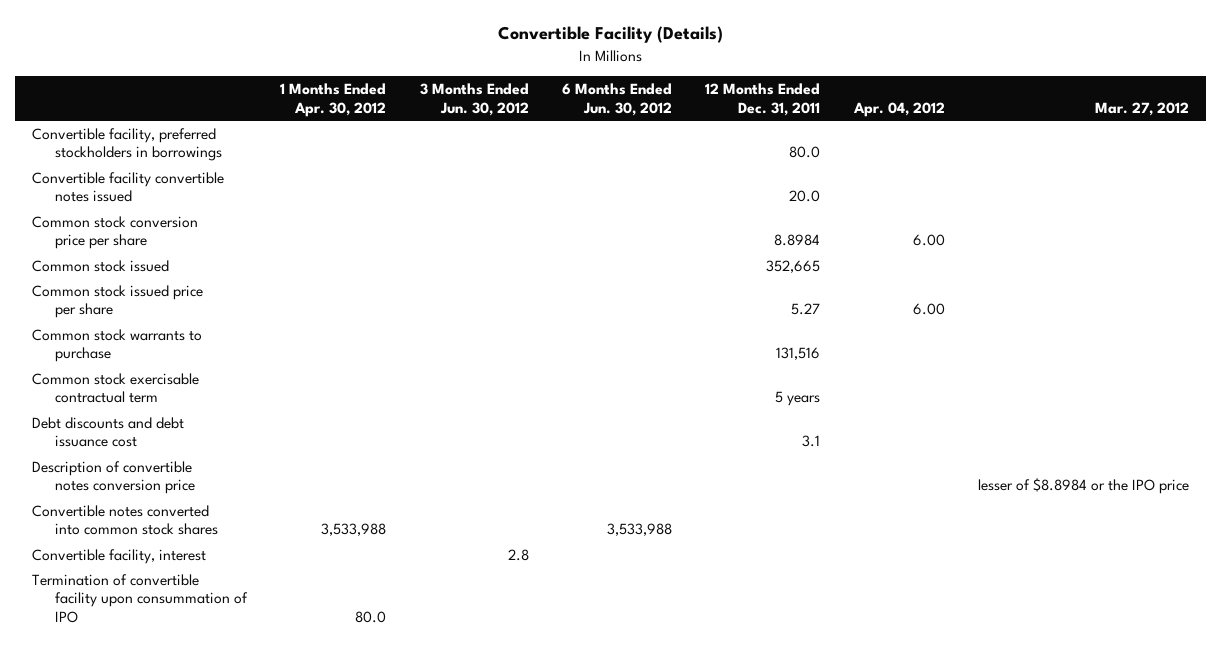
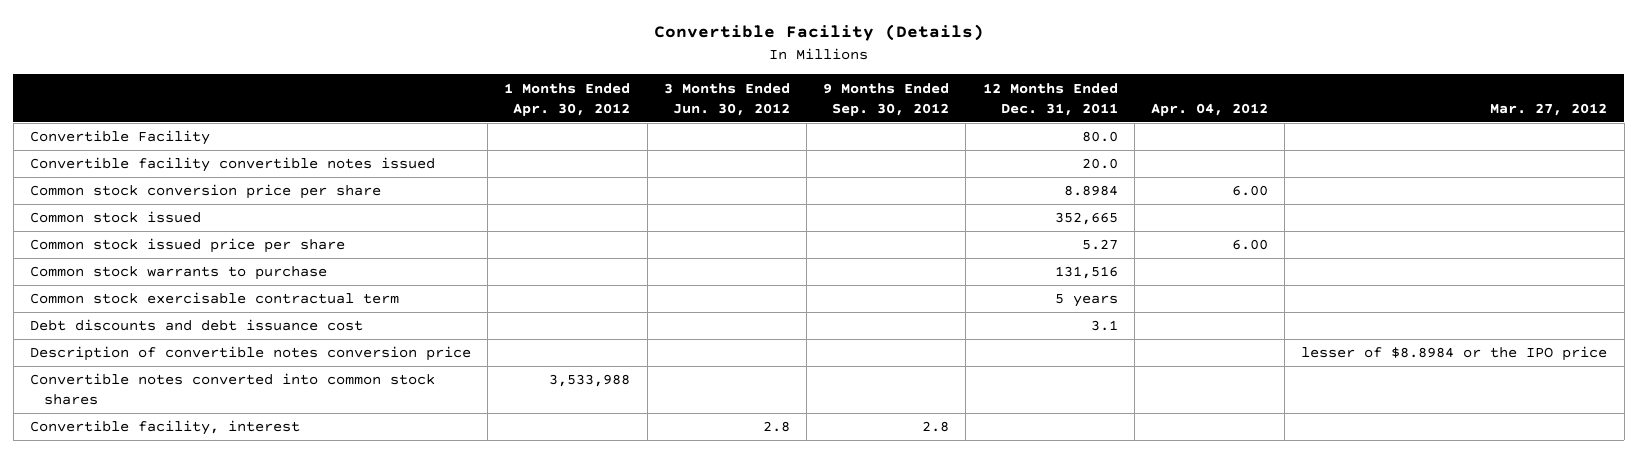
- | 1 Months Ended Apr. 30, 2012 | 3 Months Ended Jun. 30, 2012 | 6 Months Ended Jun. 30, 2012 | 12 Months Ended Dec. 31, 2011 | Apr. 04, 2012 | Mar. 27, 2012
+ | 1 Months Ended Apr. 30, 2012 | 3 Months Ended Jun. 30, 2012 | 9 Months Ended Sep. 30, 2012 | 12 Months Ended Dec. 31, 2011 | Apr. 04, 2012 | Mar. 27, 2012
- Convertible facility, preferred stockholders in borrowings | | | | 80.0 | |
+ Convertible Facility | | | | 80.0 | |
- Termination of convertible facility upon consummation of IPO | 80.0 | | | | |

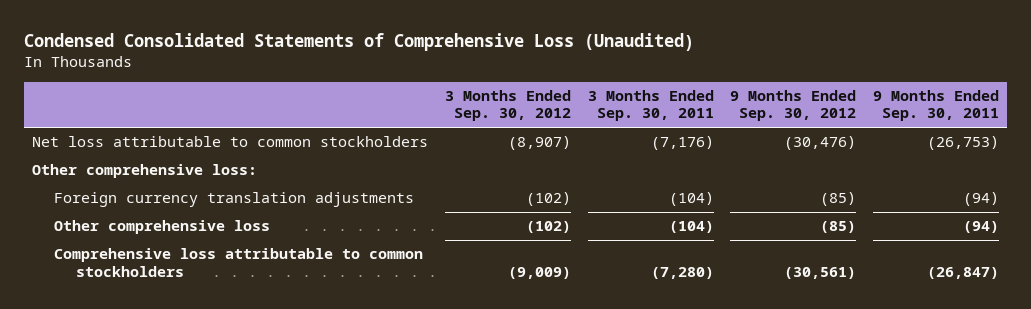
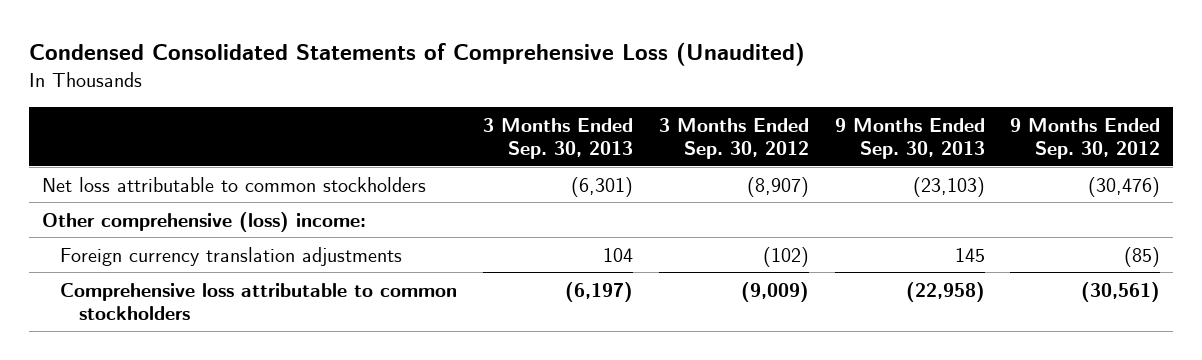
- | 3 Months Ended Sep. 30, 2012 | 3 Months Ended Sep. 30, 2011 | 9 Months Ended Sep. 30, 2012 | 9 Months Ended Sep. 30, 2011
+ | 3 Months Ended Sep. 30, 2013 | 3 Months Ended Sep. 30, 2012 | 9 Months Ended Sep. 30, 2013 | 9 Months Ended Sep. 30, 2012
- Other comprehensive loss:
+ Other comprehensive (loss) income:
- Other comprehensive loss | (102) | (104) | (85) | (94)

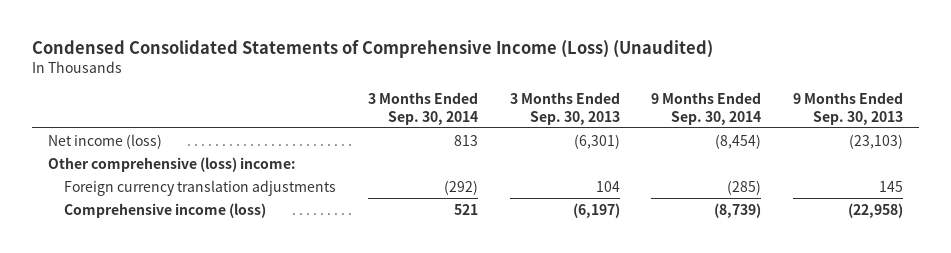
- Condensed Consolidated Statements of Comprehensive Loss (Unaudited)
+ Condensed Consolidated Statements of Comprehensive Income (Loss) (Unaudited)
- | 3 Months Ended Sep. 30, 2013 | 3 Months Ended Sep. 30, 2012 | 9 Months Ended Sep. 30, 2013 | 9 Months Ended Sep. 30, 2012
+ | 3 Months Ended Sep. 30, 2014 | 3 Months Ended Sep. 30, 2013 | 9 Months Ended Sep. 30, 2014 | 9 Months Ended Sep. 30, 2013
- Net loss attributable to common stockholders | (6,301) | (8,907) | (23,103) | (30,476)
+ Net income (loss) | 813 | (6,301) | (8,454) | (23,103)
- Comprehensive loss attributable to common stockholders | (6,197) | (9,009) | (22,958) | (30,561)
+ Comprehensive income (loss) | 521 | (6,197) | (8,739) | (22,958)

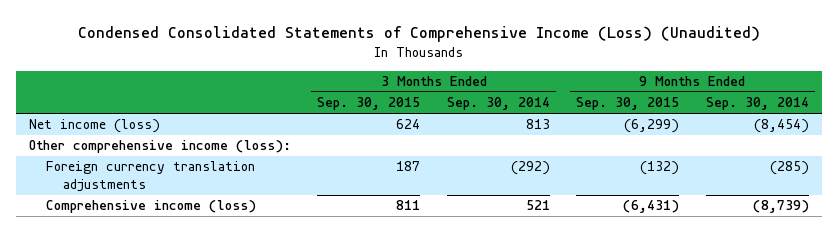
- | 3 Months Ended Sep. 30, 2014 | 3 Months Ended Sep. 30, 2013 | 9 Months Ended Sep. 30, 2014 | 9 Months Ended Sep. 30, 2013
+ | 3 Months Ended Sep. 30, 2015 | 3 Months Ended Sep. 30, 2014 | 9 Months Ended Sep. 30, 2015 | 9 Months Ended Sep. 30, 2014
- Other comprehensive (loss) income:
+ Other comprehensive income (loss):

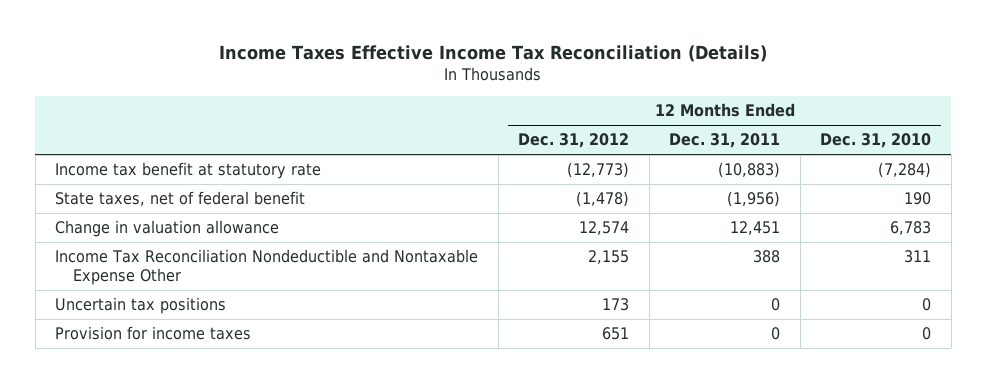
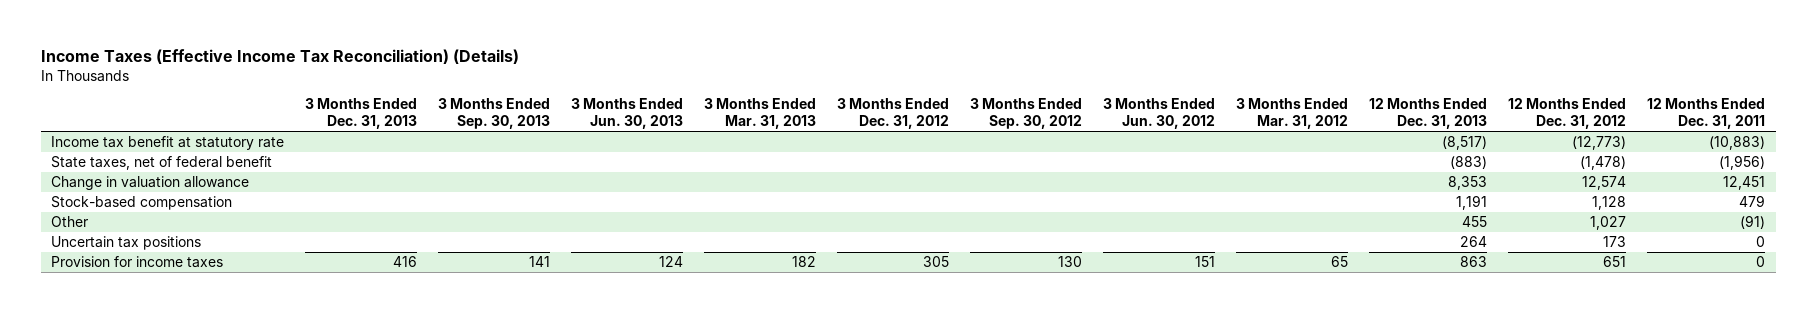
- Income Taxes Effective Income Tax Reconciliation (Details)
+ Income Taxes (Effective Income Tax Reconciliation) (Details)
- | 12 Months Ended Dec. 31, 2012 | 12 Months Ended Dec. 31, 2011 | 12 Months Ended Dec. 31, 2010
+ | 3 Months Ended Dec. 31, 2013 | 3 Months Ended Sep. 30, 2013 | 3 Months Ended Jun. 30, 2013 | 3 Months Ended Mar. 31, 2013 | 3 Months Ended Dec. 31, 2012 | 3 Months Ended Sep. 30, 2012 | 3 Months Ended Jun. 30, 2012 | 3 Months Ended Mar. 31, 2012 | 12 Months Ended Dec. 31, 2013 | 12 Months Ended Dec. 31, 2012 | 12 Months Ended Dec. 31, 2011
- Income Tax Reconciliation Nondeductible and Nontaxable Expense Other | 2,155 | 388 | 311
+ Stock-based compensation | | | | | | | | | 1,191 | 1,128 | 479
+ Other | | | | | | | | | 455 | 1,027 | (91)

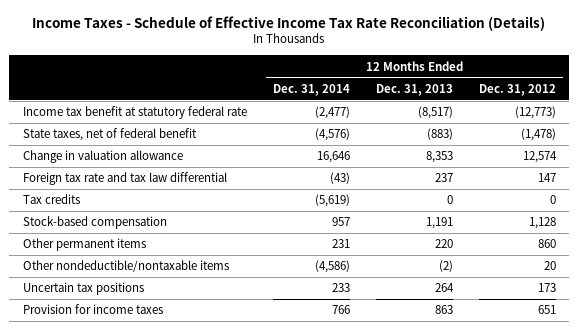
- Income Taxes (Effective Income Tax Reconciliation) (Details)
+ Income Taxes - Schedule of Effective Income Tax Rate Reconciliation (Details)
- | 3 Months Ended Dec. 31, 2013 | 3 Months Ended Sep. 30, 2013 | 3 Months Ended Jun. 30, 2013 | 3 Months Ended Mar. 31, 2013 | 3 Months Ended Dec. 31, 2012 | 3 Months Ended Sep. 30, 2012 | 3 Months Ended Jun. 30, 2012 | 3 Months Ended Mar. 31, 2012 | 12 Months Ended Dec. 31, 2013 | 12 Months Ended Dec. 31, 2012 | 12 Months Ended Dec. 31, 2011
+ | 12 Months Ended Dec. 31, 2014 | 12 Months Ended Dec. 31, 2013 | 12 Months Ended Dec. 31, 2012
- Income tax benefit at statutory rate | | | | | | | | | (8,517) | (12,773) | (10,883)
+ Income tax benefit at statutory federal rate | (2,477) | (8,517) | (12,773)
+ Foreign tax rate and tax law differential | (43) | 237 | 147
+ Tax credits | (5,619) | 0 | 0
- Other | | | | | | | | | 455 | 1,027 | (91)
+ Other permanent items | 231 | 220 | 860
+ Other nondeductible/nontaxable items | (4,586) | (2) | 20

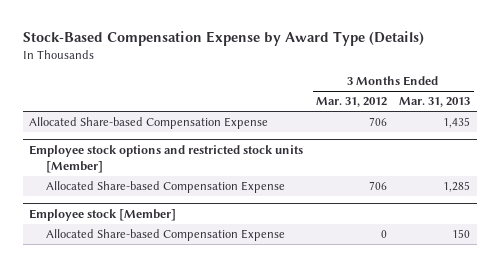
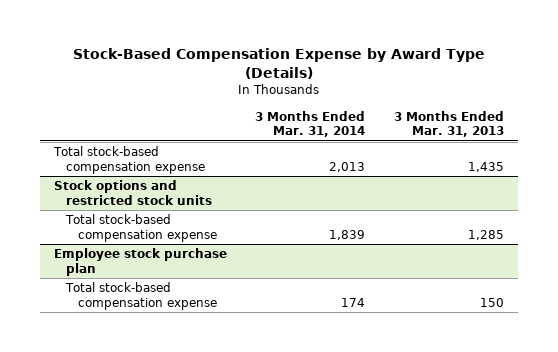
- | 3 Months Ended Mar. 31, 2012 | 3 Months Ended Mar. 31, 2013
+ | 3 Months Ended Mar. 31, 2014 | 3 Months Ended Mar. 31, 2013
- Allocated Share-based Compensation Expense | 706 | 1,435
- Employee stock options and restricted stock units [Member]
- Allocated Share-based Compensation Expense | 706 | 1,285
- Employee stock [Member]
- Allocated Share-based Compensation Expense | 0 | 150
+ Total stock-based compensation expense | 2,013 | 1,435
+ Stock options and restricted stock units
+ Total stock-based compensation expense | 1,839 | 1,285
+ Employee stock purchase plan
+ Total stock-based compensation expense | 174 | 150

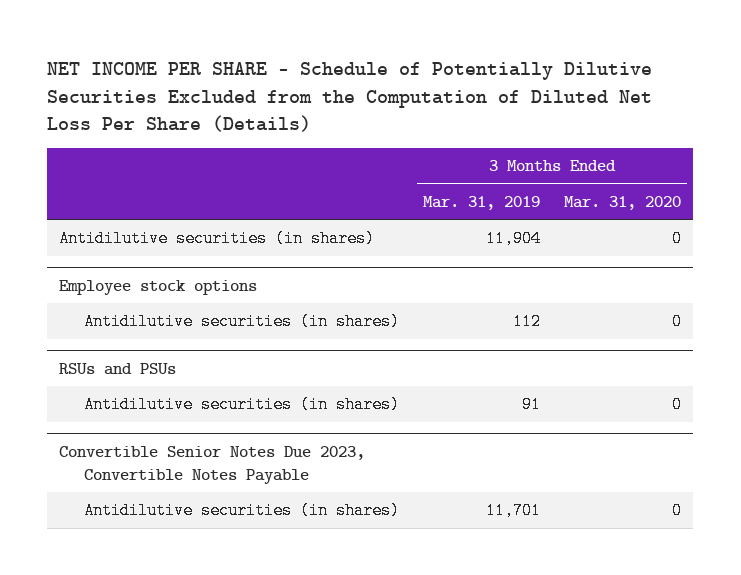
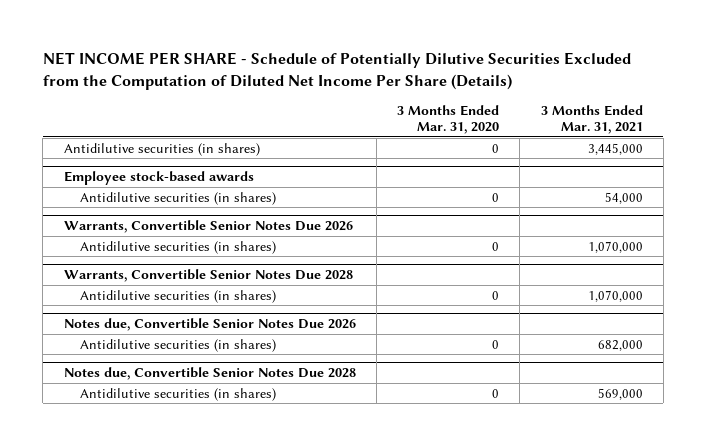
- NET INCOME PER SHARE - Schedule of Potentially Dilutive Securities Excluded from the Computation of Diluted Net Loss Per Share (Details)
+ NET INCOME PER SHARE - Schedule of Potentially Dilutive Securities Excluded from the Computation of Diluted Net Income Per Share (Details)
- | 3 Months Ended Mar. 31, 2019 | 3 Months Ended Mar. 31, 2020
+ | 3 Months Ended Mar. 31, 2020 | 3 Months Ended Mar. 31, 2021
- Employee stock options
+ Employee stock-based awards
- RSUs and PSUs
+ Warrants, Convertible Senior Notes Due 2026
- Convertible Senior Notes Due 2023, Convertible Notes Payable
+ Warrants, Convertible Senior Notes Due 2028
+ Notes due, Convertible Senior Notes Due 2026
+ Antidilutive securities (in shares) | 0 | 682,000
+ Notes due, Convertible Senior Notes Due 2028
+ Antidilutive securities (in shares) | 0 | 569,000

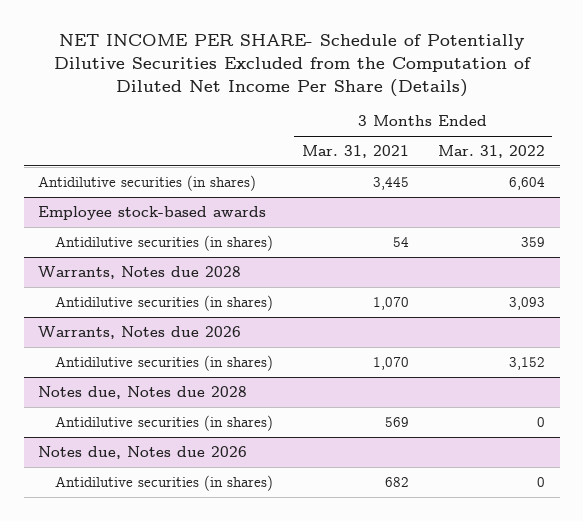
- NET INCOME PER SHARE - Schedule of Potentially Dilutive Securities Excluded from the Computation of Diluted Net Income Per Share (Details)
+ NET INCOME PER SHARE- Schedule of Potentially Dilutive Securities Excluded from the Computation of Diluted Net Income Per Share (Details)
- | 3 Months Ended Mar. 31, 2020 | 3 Months Ended Mar. 31, 2021
+ | 3 Months Ended Mar. 31, 2021 | 3 Months Ended Mar. 31, 2022
- Antidilutive securities (in shares) | 0 | 3,445,000
+ Antidilutive securities (in shares) | 3,445 | 6,604
@ Employee stock-based awards
- Antidilutive securities (in shares) | 0 | 54,000
- Warrants, Convertible Senior Notes Due 2026
- Antidilutive securities (in shares) | 0 | 1,070,000
- Warrants, Convertible Senior Notes Due 2028
- Antidilutive securities (in shares) | 0 | 1,070,000
- Notes due, Convertible Senior Notes Due 2026
- Antidilutive securities (in shares) | 0 | 682,000
- Notes due, Convertible Senior Notes Due 2028
- Antidilutive securities (in shares) | 0 | 569,000
@ Employee stock-based awards
+ Antidilutive securities (in shares) | 54 | 359
+ Warrants, Notes due 2028
+ Antidilutive securities (in shares) | 1,070 | 3,093
+ Warrants, Notes due 2026
+ Antidilutive securities (in shares) | 1,070 | 3,152
+ Notes due, Notes due 2028
+ Antidilutive securities (in shares) | 569 | 0
+ Notes due, Notes due 2026
+ Antidilutive securities (in shares) | 682 | 0

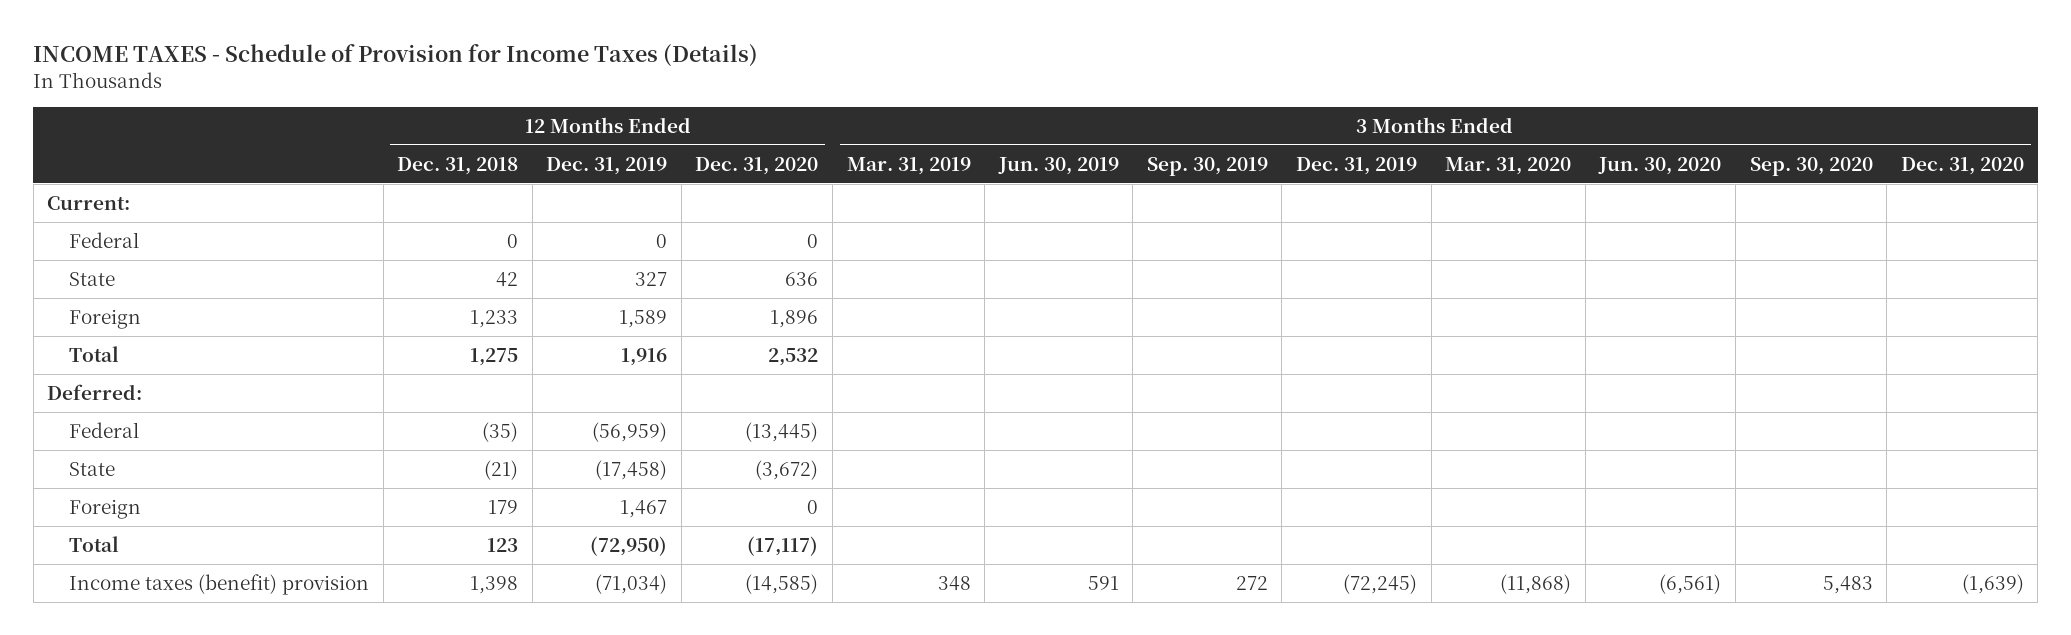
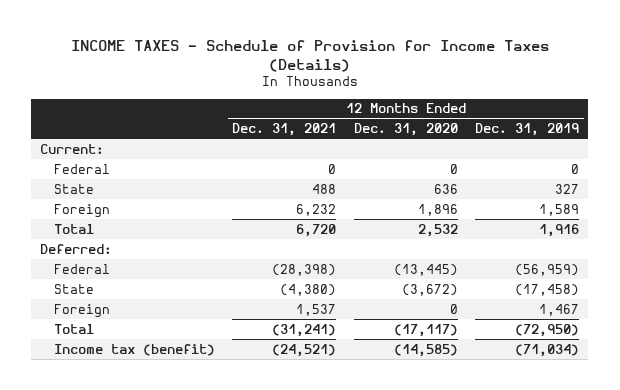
- | 12 Months Ended Dec. 31, 2018 | 12 Months Ended Dec. 31, 2019 | 12 Months Ended Dec. 31, 2020 | 3 Months Ended Mar. 31, 2019 | 3 Months Ended Jun. 30, 2019 | 3 Months Ended Sep. 30, 2019 | 3 Months Ended Dec. 31, 2019 | 3 Months Ended Mar. 31, 2020 | 3 Months Ended Jun. 30, 2020 | 3 Months Ended Sep. 30, 2020 | 3 Months Ended Dec. 31, 2020
+ | 12 Months Ended Dec. 31, 2021 | 12 Months Ended Dec. 31, 2020 | 12 Months Ended Dec. 31, 2019
- Income taxes (benefit) provision | 1,398 | (71,034) | (14,585) | 348 | 591 | 272 | (72,245) | (11,868) | (6,561) | 5,483 | (1,639)
+ Income tax (benefit) | (24,521) | (14,585) | (71,034)

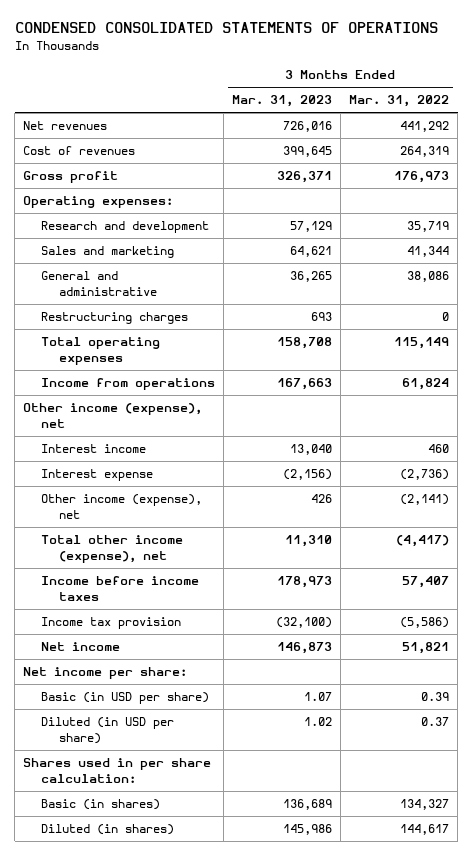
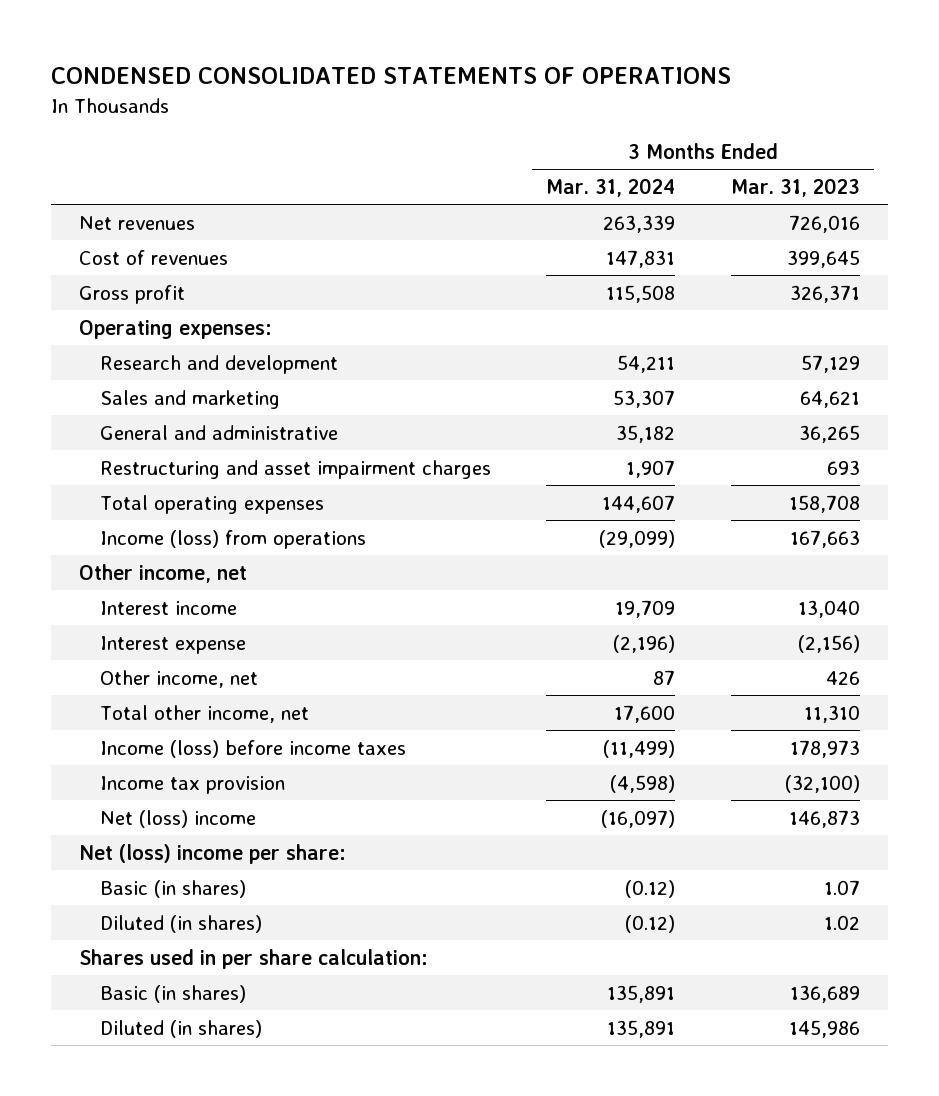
- | 3 Months Ended Mar. 31, 2023 | 3 Months Ended Mar. 31, 2022
+ | 3 Months Ended Mar. 31, 2024 | 3 Months Ended Mar. 31, 2023
- Restructuring charges | 693 | 0
+ Restructuring and asset impairment charges | 1,907 | 693
- Income from operations | 167,663 | 61,824
- Other income (expense), net
+ Income (loss) from operations | (29,099) | 167,663
+ Other income, net
- Other income (expense), net | 426 | (2,141)
- Total other income (expense), net | 11,310 | (4,417)
- Income before income taxes | 178,973 | 57,407
+ Other income, net | 87 | 426
+ Total other income, net | 17,600 | 11,310
+ Income (loss) before income taxes | (11,499) | 178,973
- Net income | 146,873 | 51,821
- Net income per share:
- Basic (in USD per share) | 1.07 | 0.39
- Diluted (in USD per share) | 1.02 | 0.37
+ Net (loss) income | (16,097) | 146,873
+ Net (loss) income per share:
+ Basic (in shares) | (0.12) | 1.07
+ Diluted (in shares) | (0.12) | 1.02

